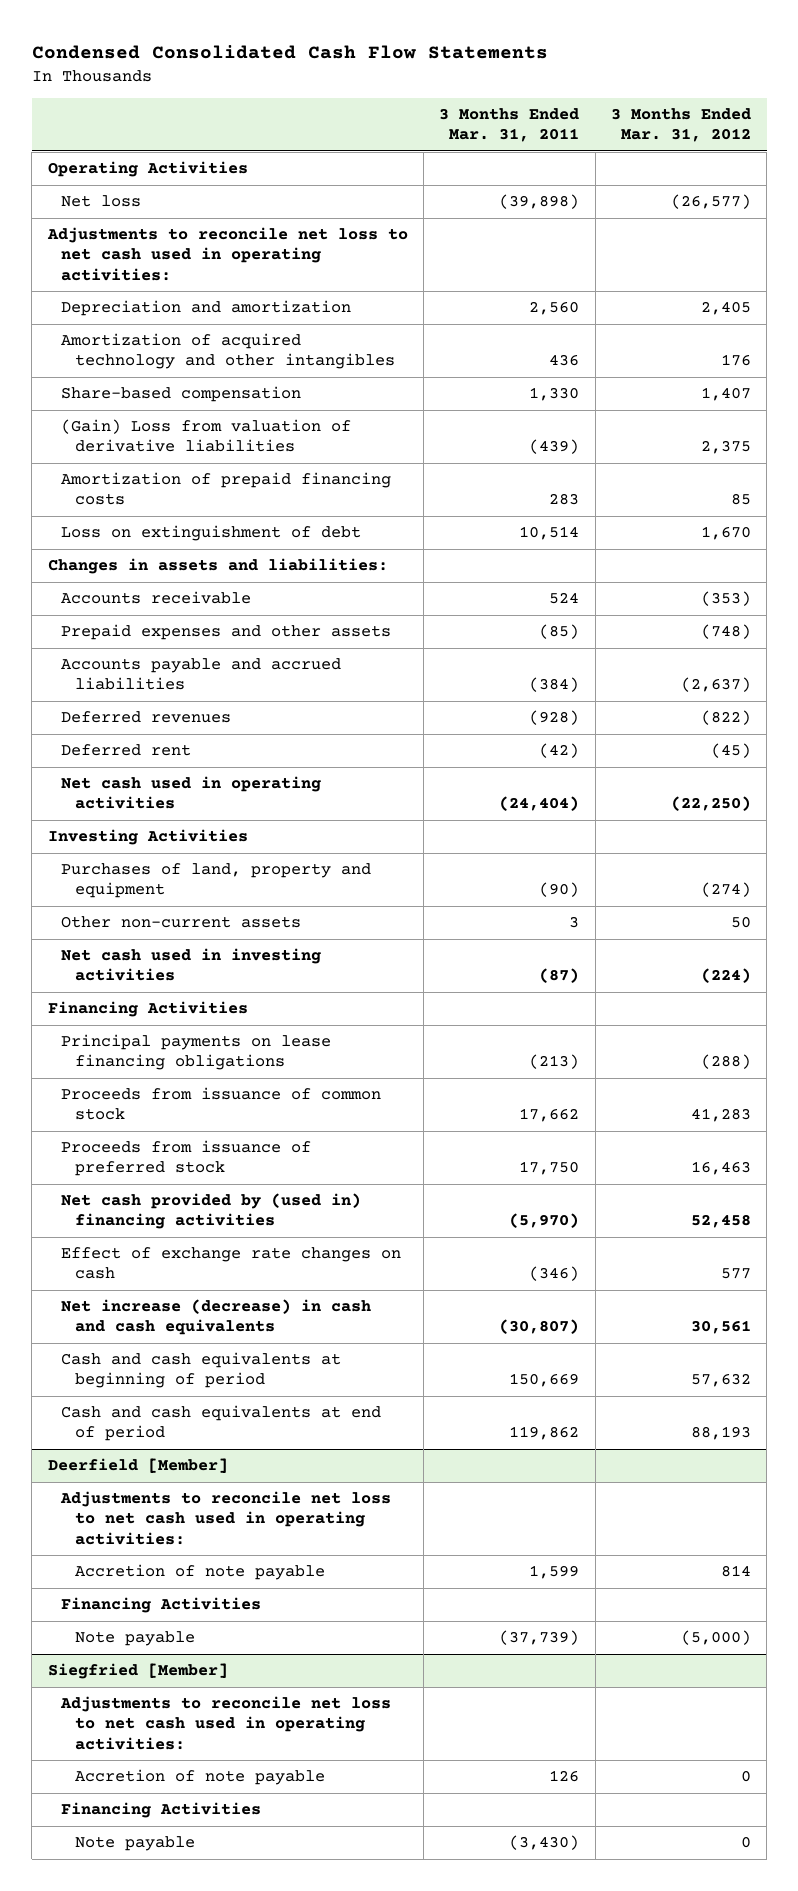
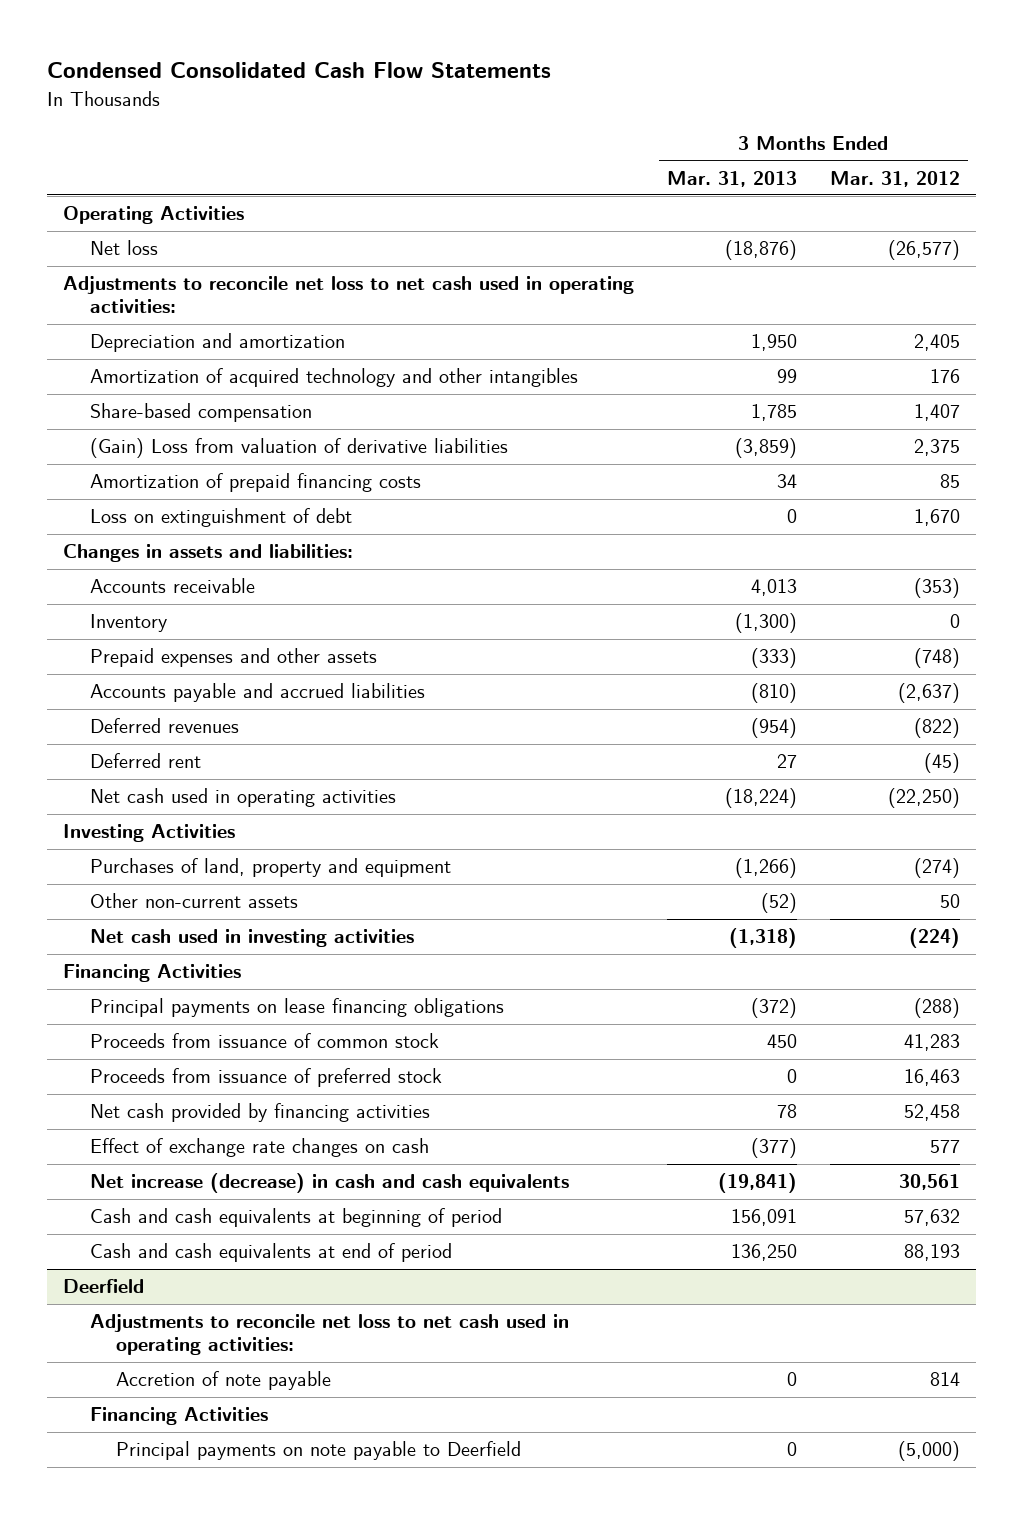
- | 3 Months Ended Mar. 31, 2011 | 3 Months Ended Mar. 31, 2012
+ | 3 Months Ended Mar. 31, 2013 | 3 Months Ended Mar. 31, 2012
+ Inventory | (1,300) | 0
- Net cash provided by (used in) financing activities | (5,970) | 52,458
+ Net cash provided by financing activities | 78 | 52,458
- Deerfield [Member]
+ Deerfield
- Note payable | (37,739) | (5,000)
- Siegfried [Member]
- Adjustments to reconcile net loss to net cash used in operating activities:
- Accretion of note payable | 126 | 0
- Financing Activities
- Note payable | (3,430) | 0
+ Principal payments on note payable to Deerfield | 0 | (5,000)

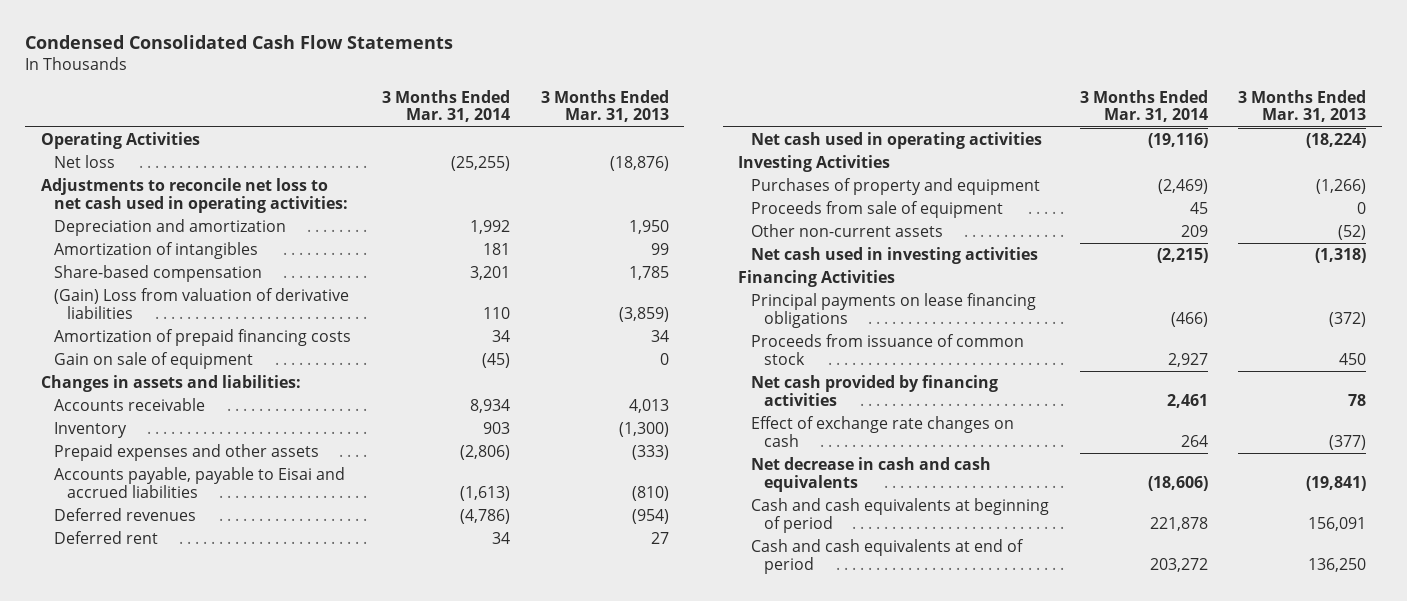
- | 3 Months Ended Mar. 31, 2013 | 3 Months Ended Mar. 31, 2012
+ | 3 Months Ended Mar. 31, 2014 | 3 Months Ended Mar. 31, 2013
- Amortization of acquired technology and other intangibles | 99 | 176
+ Amortization of intangibles | 181 | 99
- Loss on extinguishment of debt | 0 | 1,670
+ Gain on sale of equipment | (45) | 0
- Accounts payable and accrued liabilities | (810) | (2,637)
+ Accounts payable, payable to Eisai and accrued liabilities | (1,613) | (810)
- Purchases of land, property and equipment | (1,266) | (274)
+ Purchases of property and equipment | (2,469) | (1,266)
+ Proceeds from sale of equipment | 45 | 0
- Proceeds from issuance of preferred stock | 0 | 16,463
- Net increase (decrease) in cash and cash equivalents | (19,841) | 30,561
+ Net decrease in cash and cash equivalents | (18,606) | (19,841)
- Deerfield
- Adjustments to reconcile net loss to net cash used in operating activities:
- Accretion of note payable | 0 | 814
- Financing Activities
- Principal payments on note payable to Deerfield | 0 | (5,000)

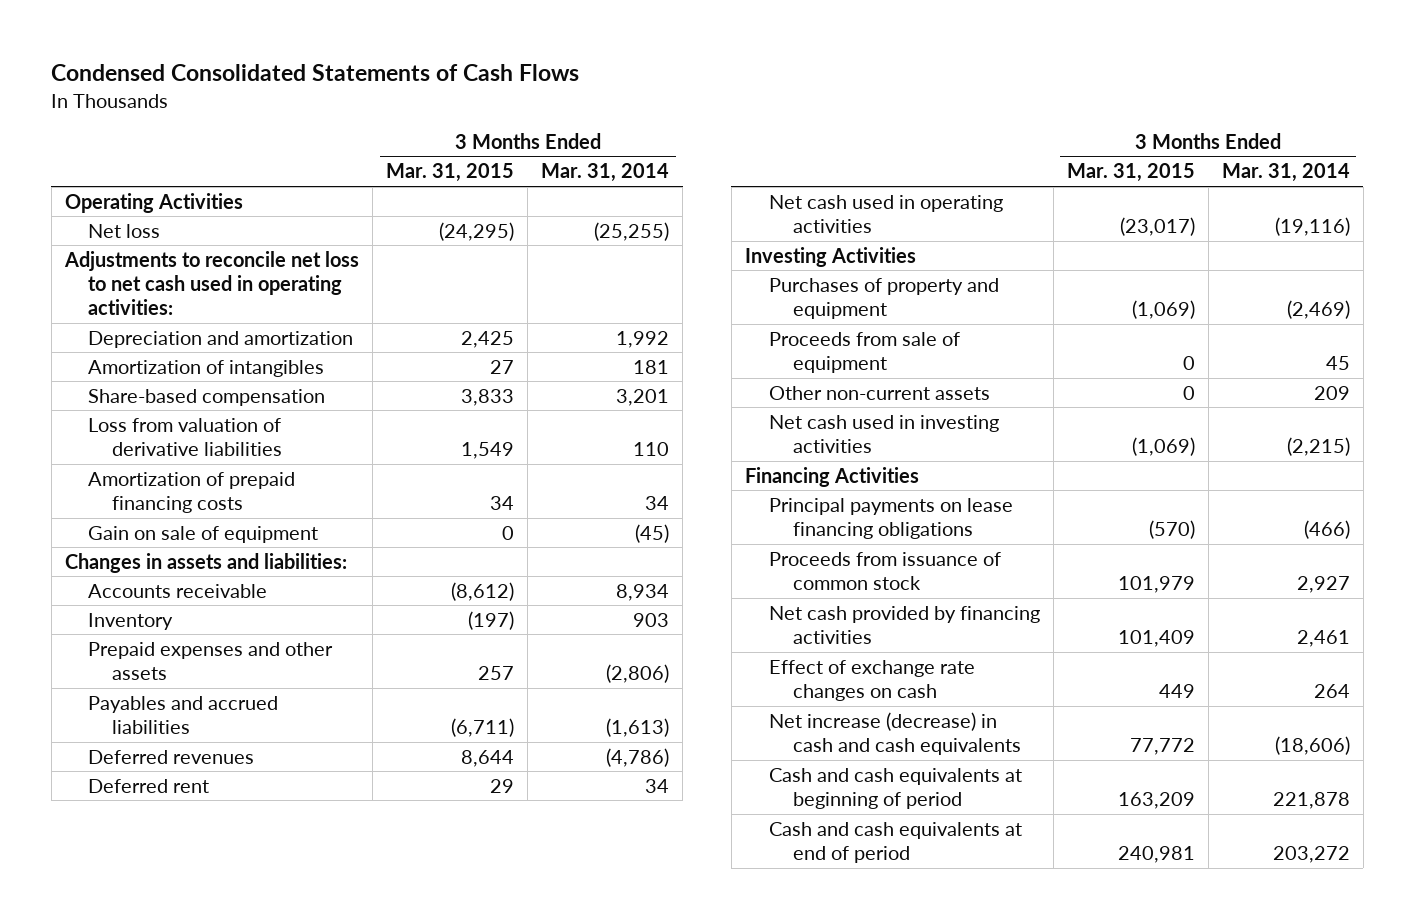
- Condensed Consolidated Cash Flow Statements
+ Condensed Consolidated Statements of Cash Flows
- | 3 Months Ended Mar. 31, 2014 | 3 Months Ended Mar. 31, 2013
+ | 3 Months Ended Mar. 31, 2015 | 3 Months Ended Mar. 31, 2014
- (Gain) Loss from valuation of derivative liabilities | 110 | (3,859)
+ Loss from valuation of derivative liabilities | 1,549 | 110
- Accounts payable, payable to Eisai and accrued liabilities | (1,613) | (810)
+ Payables and accrued liabilities | (6,711) | (1,613)
- Net decrease in cash and cash equivalents | (18,606) | (19,841)
+ Net increase (decrease) in cash and cash equivalents | 77,772 | (18,606)

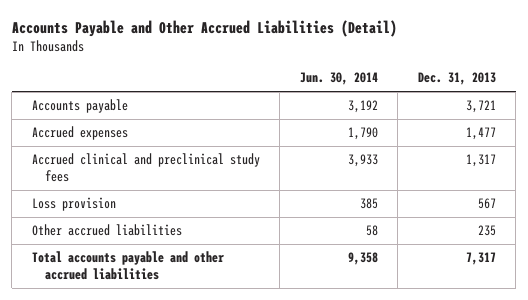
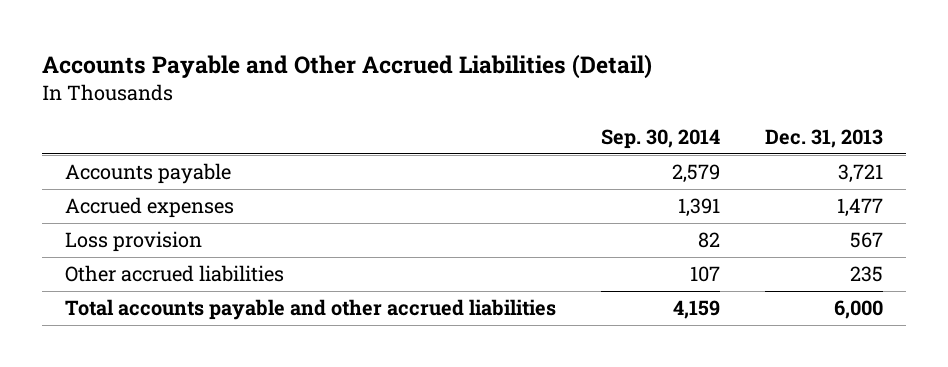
- | Jun. 30, 2014 | Dec. 31, 2013
+ | Sep. 30, 2014 | Dec. 31, 2013
- Accrued clinical and preclinical study fees | 3,933 | 1,317
- Total accounts payable and other accrued liabilities | 9,358 | 7,317
+ Total accounts payable and other accrued liabilities | 4,159 | 6,000

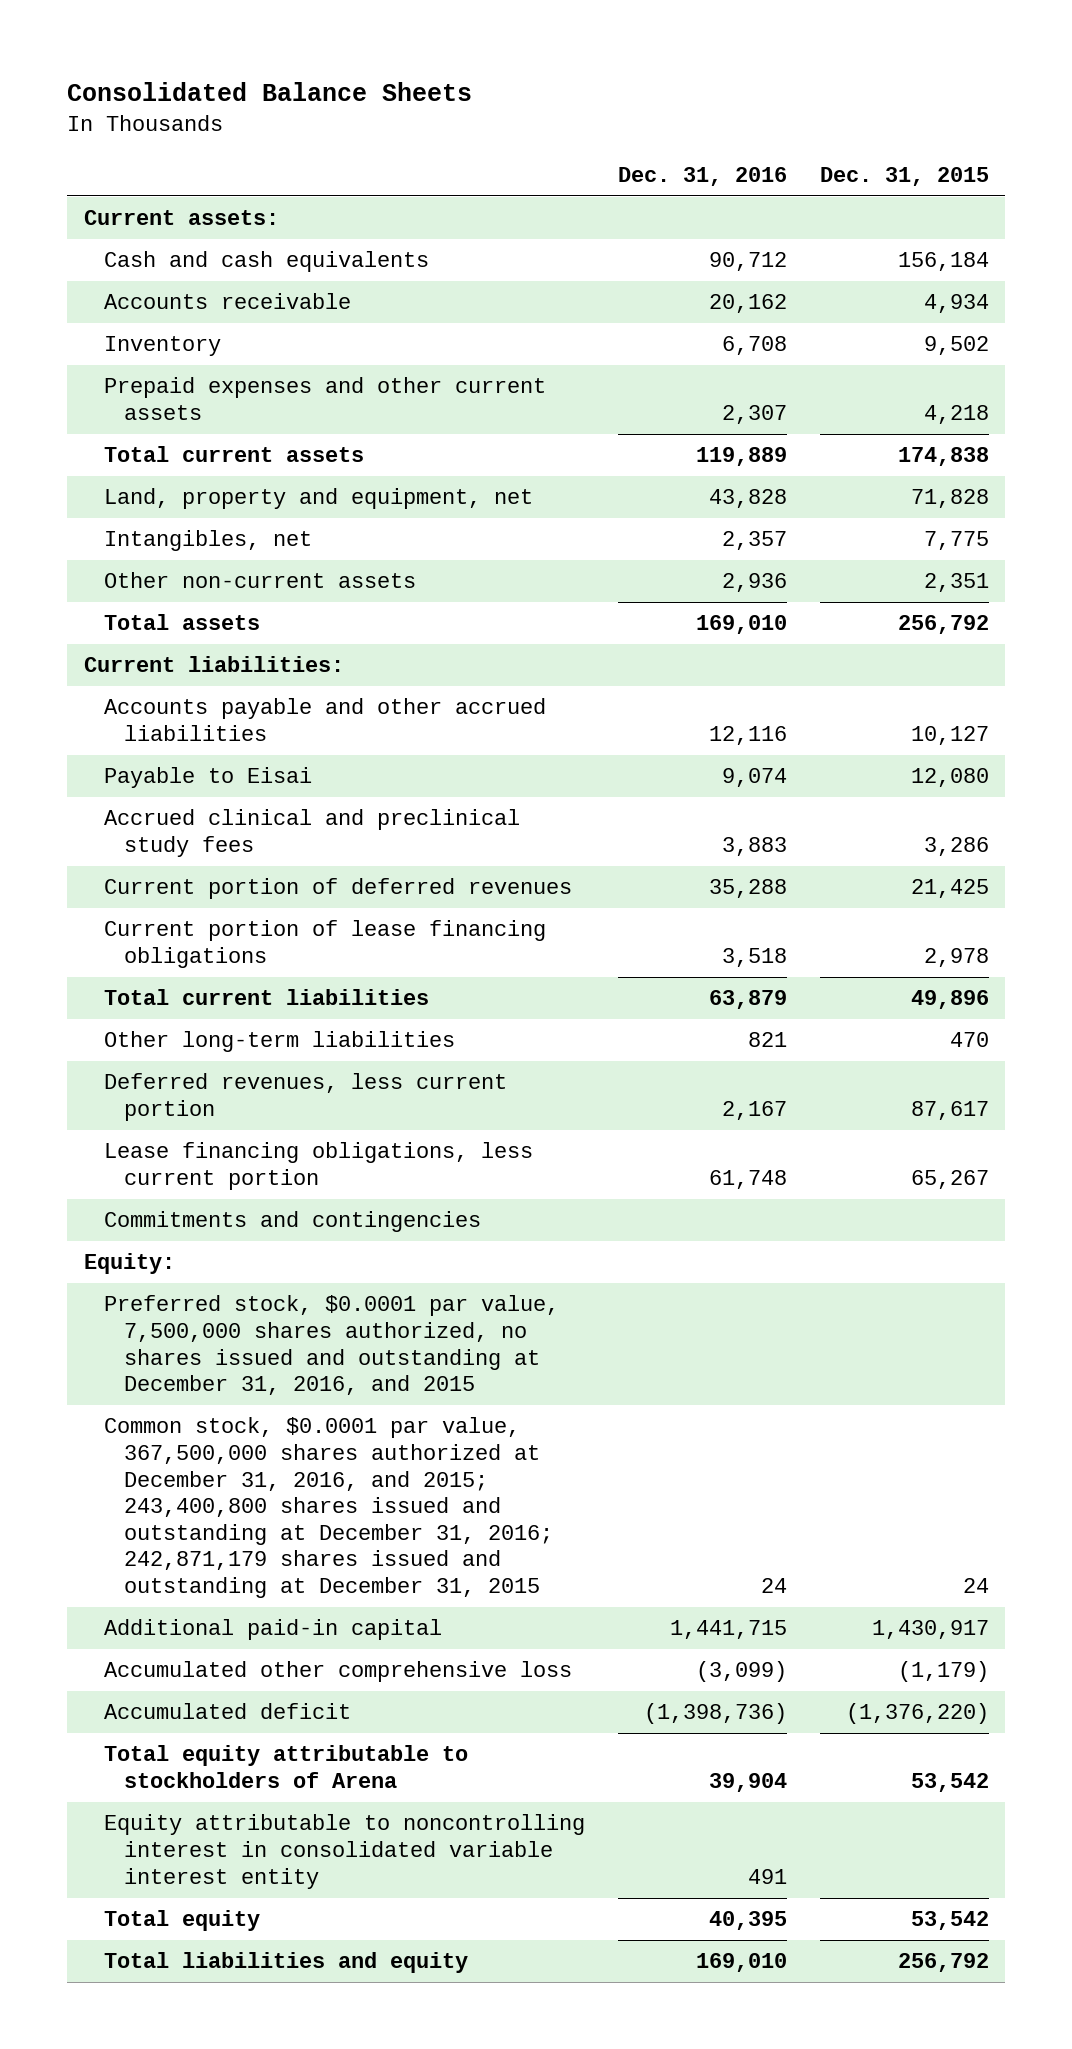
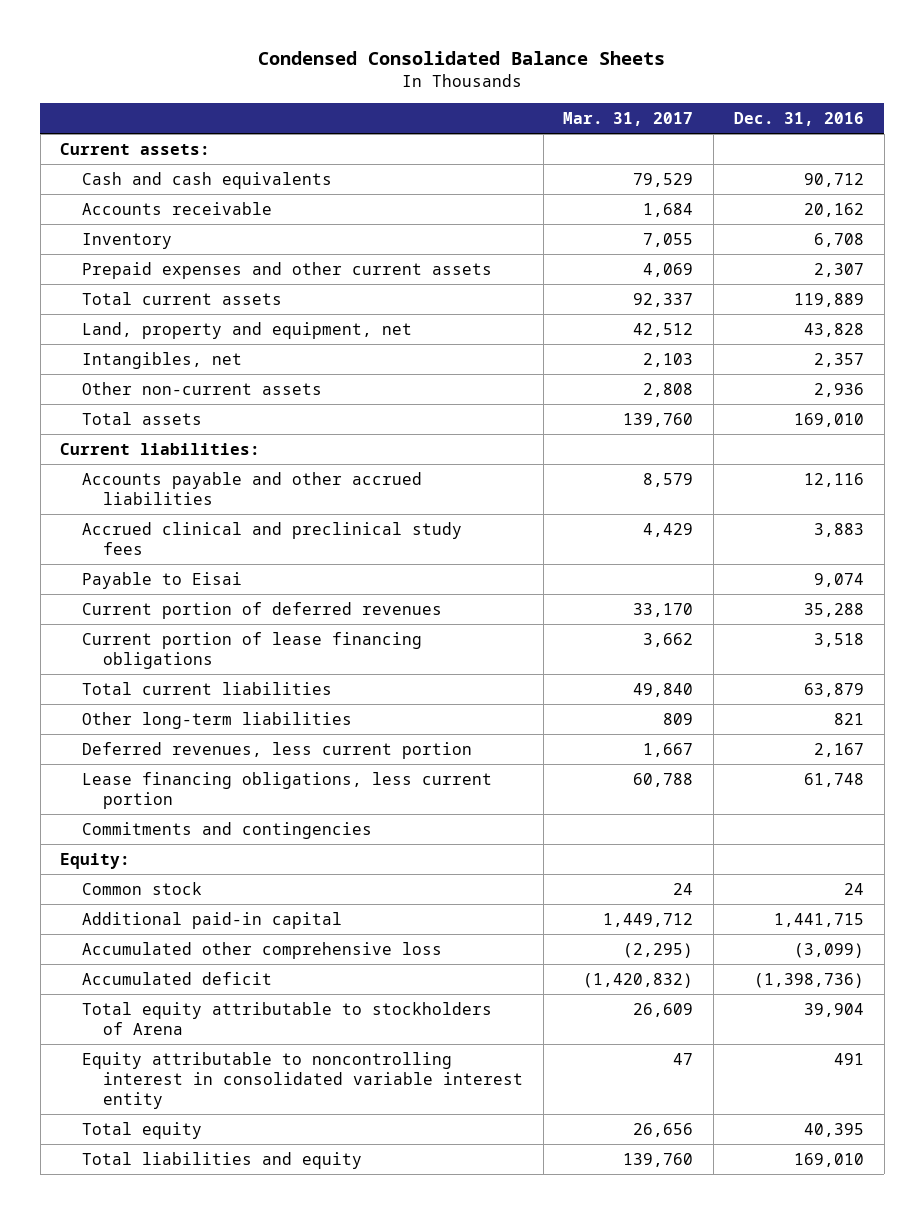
- Consolidated Balance Sheets
+ Condensed Consolidated Balance Sheets
- | Dec. 31, 2016 | Dec. 31, 2015
+ | Mar. 31, 2017 | Dec. 31, 2016
moved down: Payable to Eisai | | 9,074
- Preferred stock, $0.0001 par value, 7,500,000 shares authorized, no shares issued and outstanding at December 31, 2016, and 2015
- Common stock, $0.0001 par value, 367,500,000 shares authorized at December 31, 2016, and 2015; 243,400,800 shares issued and outstanding at December 31, 2016; 242,871,179 shares issued and outstanding at December 31, 2015 | 24 | 24
+ Common stock | 24 | 24

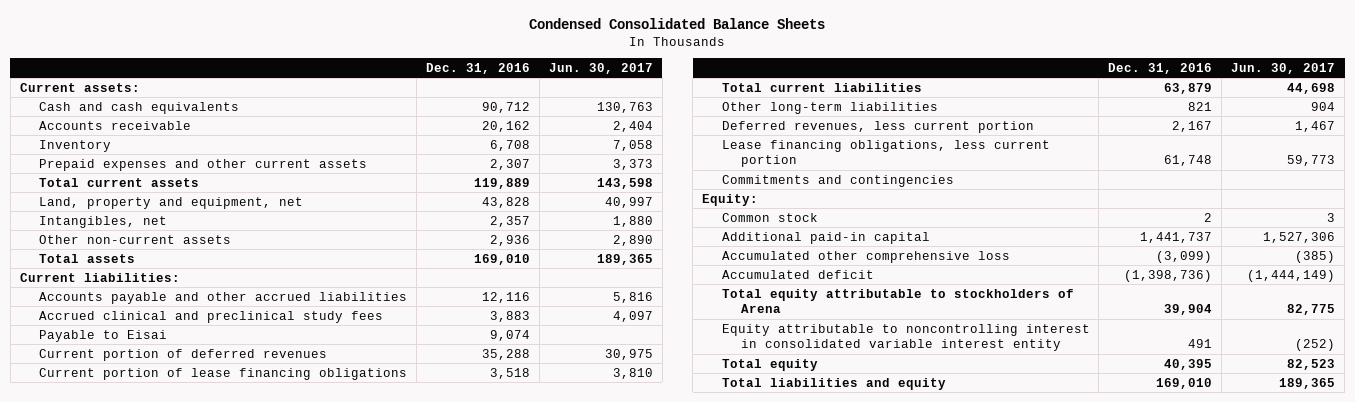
- | Mar. 31, 2017 | Dec. 31, 2016
+ | Dec. 31, 2016 | Jun. 30, 2017
- Common stock | 24 | 24
- Additional paid-in capital | 1,449,712 | 1,441,715
+ Common stock | 2 | 3
+ Additional paid-in capital | 1,441,737 | 1,527,306

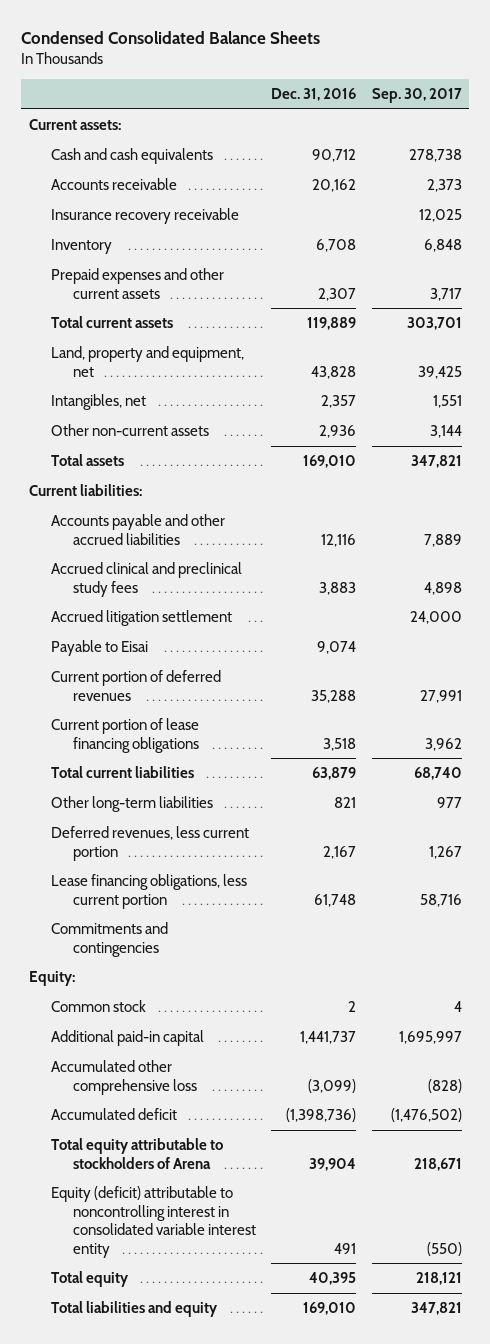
- | Dec. 31, 2016 | Jun. 30, 2017
+ | Dec. 31, 2016 | Sep. 30, 2017
+ Insurance recovery receivable | | 12,025
+ Accrued litigation settlement | | 24,000
- Equity attributable to noncontrolling interest in consolidated variable interest entity | 491 | (252)
+ Equity (deficit) attributable to noncontrolling interest in consolidated variable interest entity | 491 | (550)

